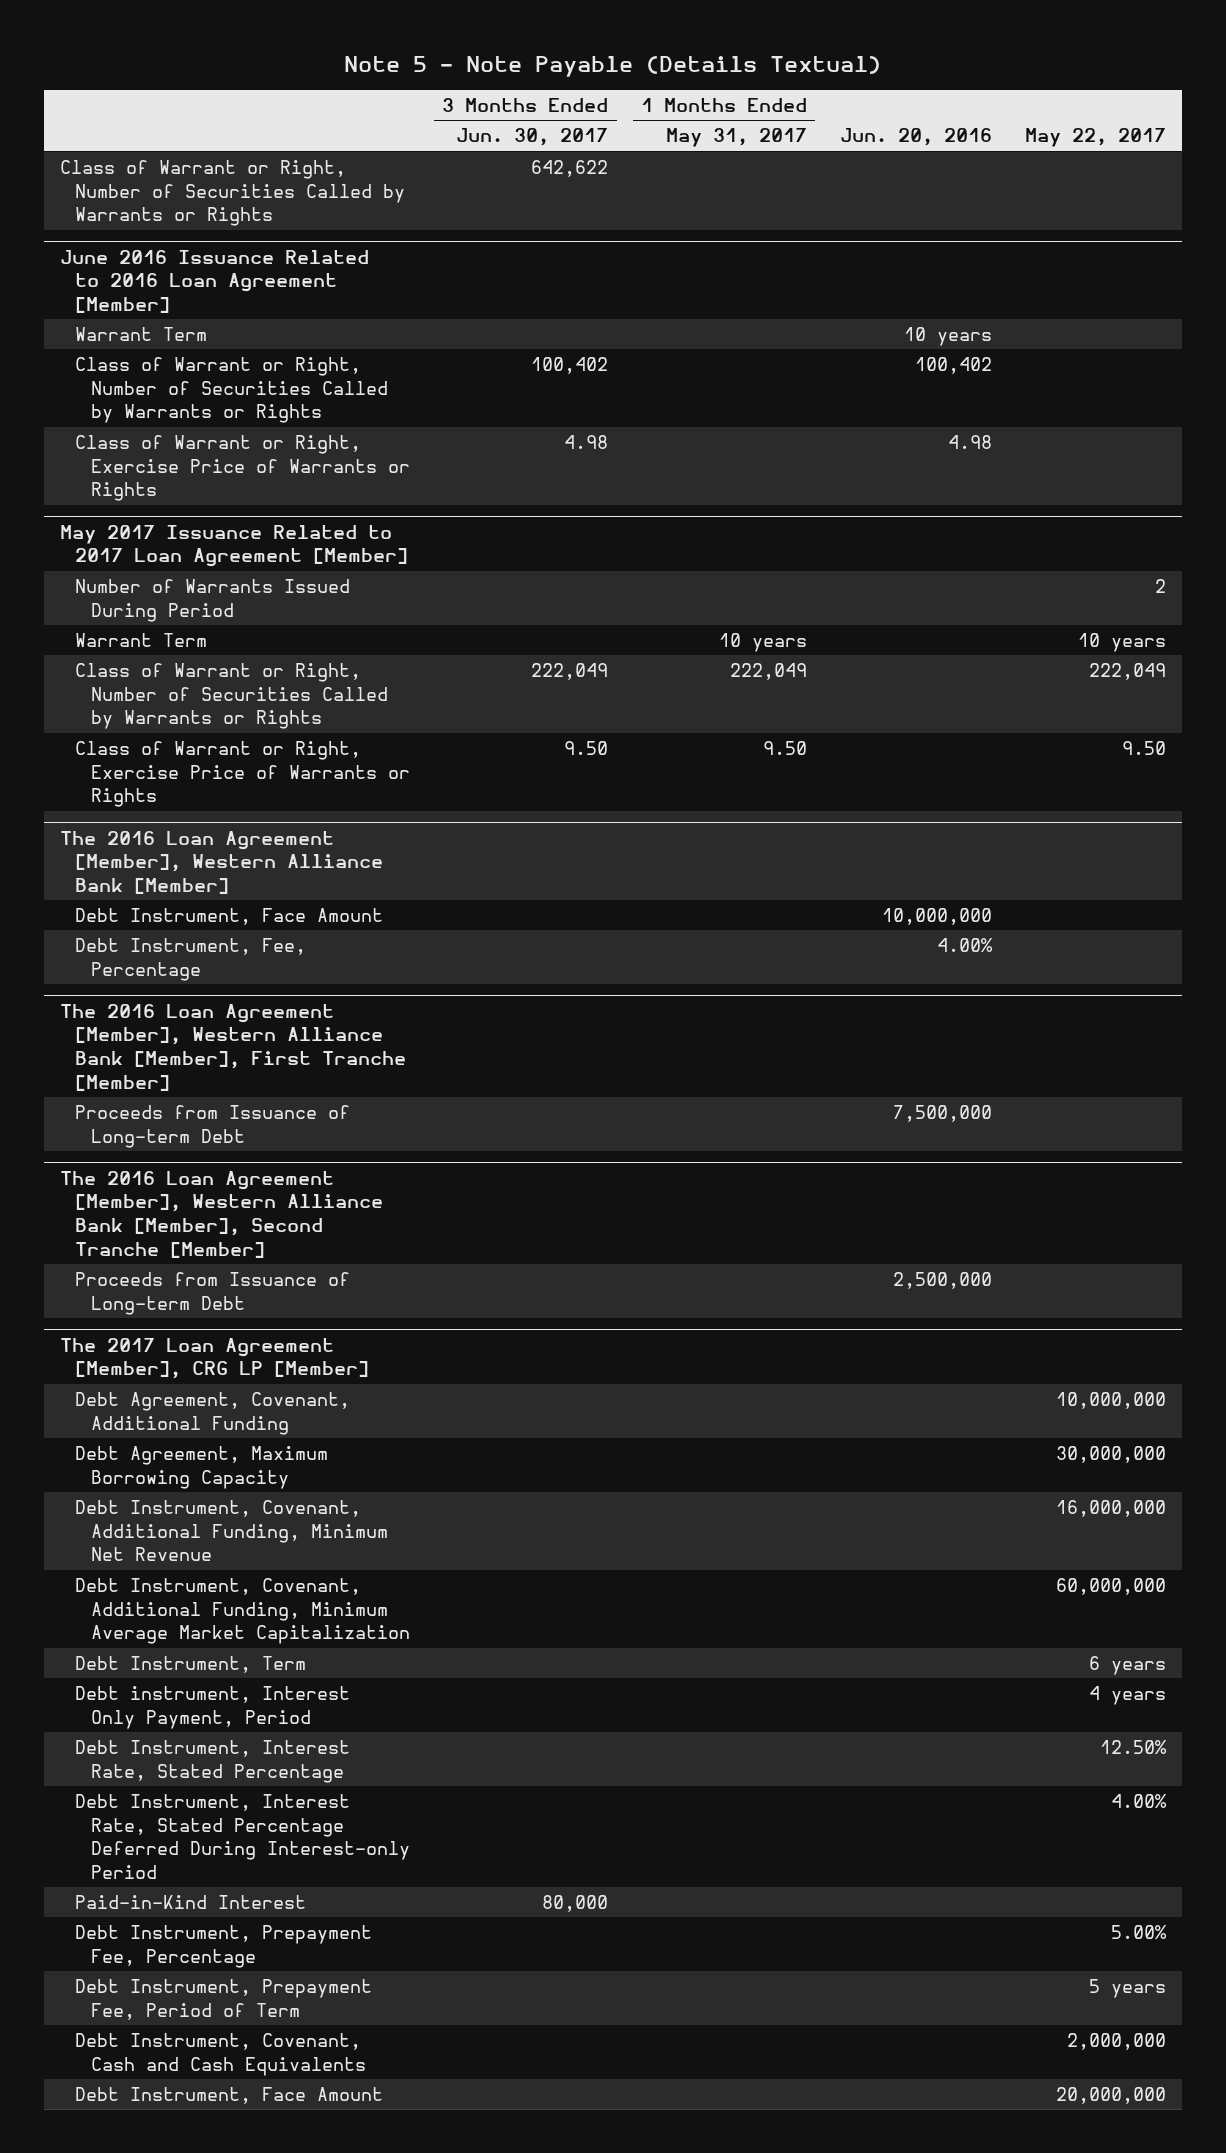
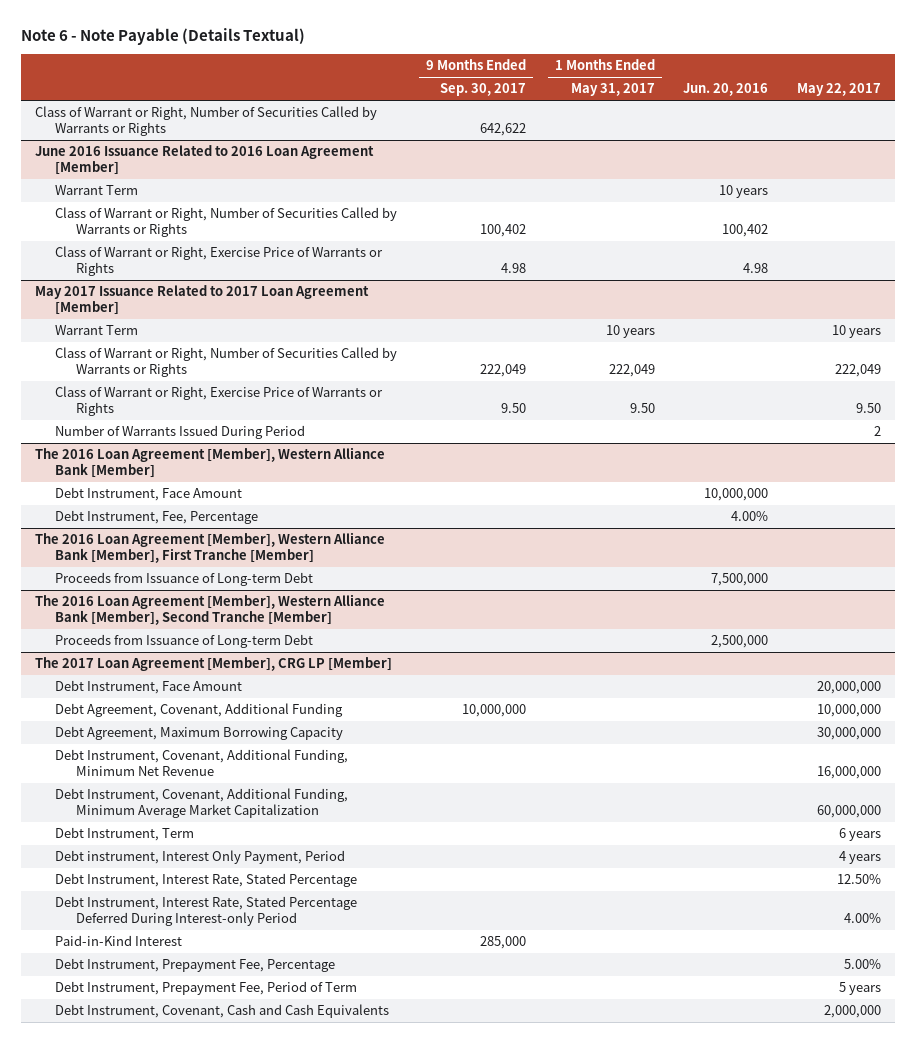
- Note 5 - Note Payable (Details Textual)
+ Note 6 - Note Payable (Details Textual)
- | 3 Months Ended Jun. 30, 2017 | 1 Months Ended May 31, 2017 | Jun. 20, 2016 | May 22, 2017
+ | 9 Months Ended Sep. 30, 2017 | 1 Months Ended May 31, 2017 | Jun. 20, 2016 | May 22, 2017
@ May 2017 Issuance Related to 2017 Loan Agreement [Member]
moved down: Number of Warrants Issued During Period | | | | 2
@ The 2017 Loan Agreement [Member], CRG LP [Member]
moved up: Debt Instrument, Face Amount | | | | 20,000,000

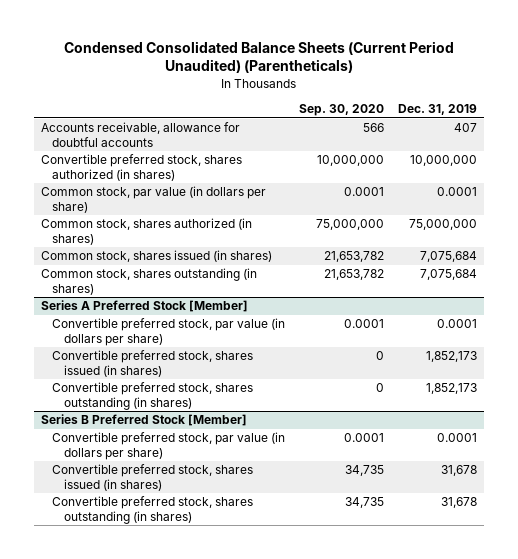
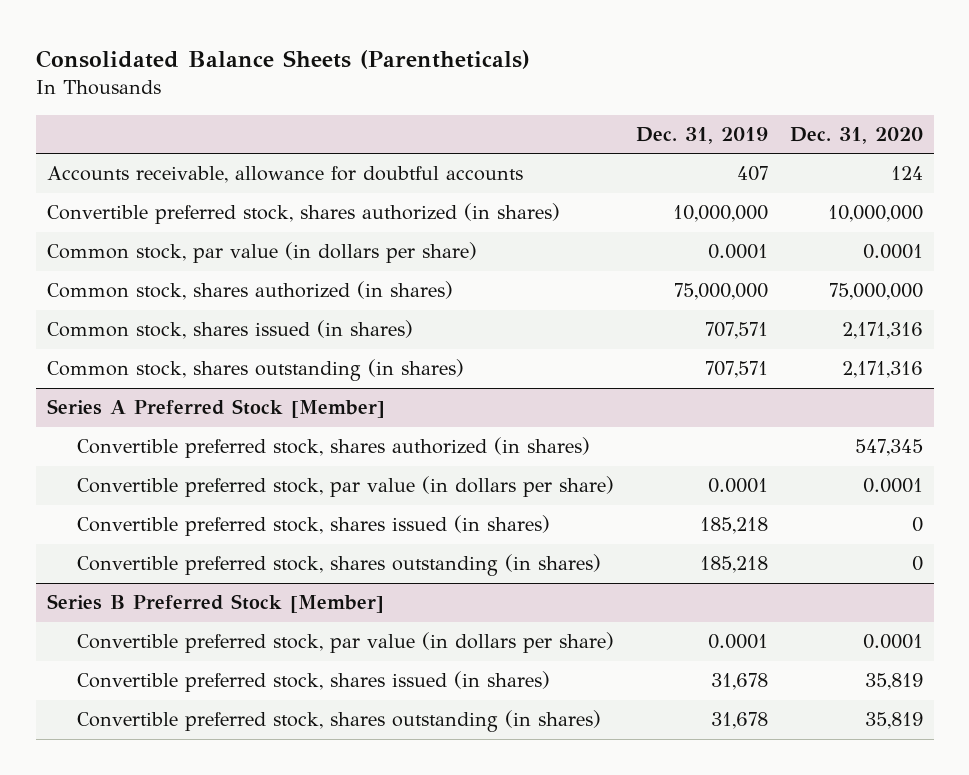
- Condensed Consolidated Balance Sheets (Current Period Unaudited) (Parentheticals)
+ Consolidated Balance Sheets (Parentheticals)
- | Sep. 30, 2020 | Dec. 31, 2019
+ | Dec. 31, 2019 | Dec. 31, 2020
- Common stock, shares issued (in shares) | 21,653,782 | 7,075,684
- Common stock, shares outstanding (in shares) | 21,653,782 | 7,075,684
+ Common stock, shares issued (in shares) | 707,571 | 2,171,316
+ Common stock, shares outstanding (in shares) | 707,571 | 2,171,316
@ Series A Preferred Stock [Member]
+ Convertible preferred stock, shares authorized (in shares) | | 547,345
- Convertible preferred stock, shares issued (in shares) | 0 | 1,852,173
- Convertible preferred stock, shares outstanding (in shares) | 0 | 1,852,173
+ Convertible preferred stock, shares issued (in shares) | 185,218 | 0
+ Convertible preferred stock, shares outstanding (in shares) | 185,218 | 0

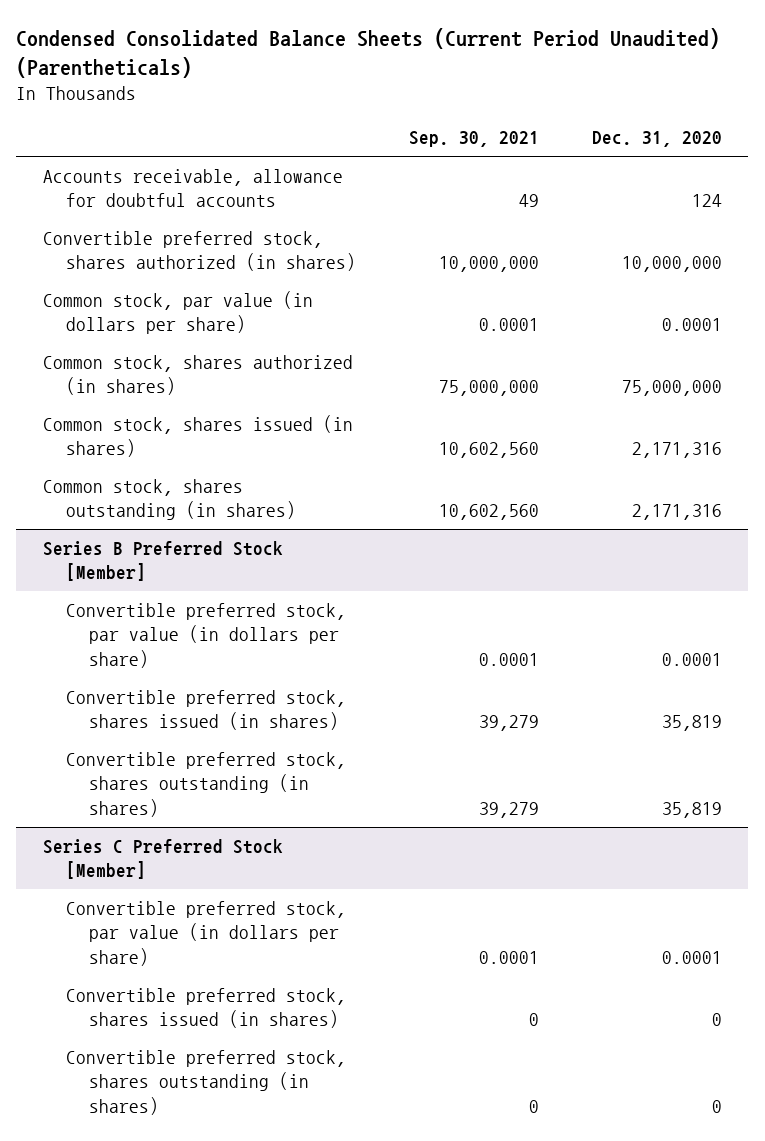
- Consolidated Balance Sheets (Parentheticals)
+ Condensed Consolidated Balance Sheets (Current Period Unaudited) (Parentheticals)
- | Dec. 31, 2019 | Dec. 31, 2020
+ | Sep. 30, 2021 | Dec. 31, 2020
- Series A Preferred Stock [Member]
- Convertible preferred stock, shares authorized (in shares) | | 547,345
- Convertible preferred stock, par value (in dollars per share) | 0.0001 | 0.0001
- Convertible preferred stock, shares issued (in shares) | 185,218 | 0
- Convertible preferred stock, shares outstanding (in shares) | 185,218 | 0
+ Series C Preferred Stock [Member]
+ Convertible preferred stock, par value (in dollars per share) | 0.0001 | 0.0001
+ Convertible preferred stock, shares issued (in shares) | 0 | 0
+ Convertible preferred stock, shares outstanding (in shares) | 0 | 0

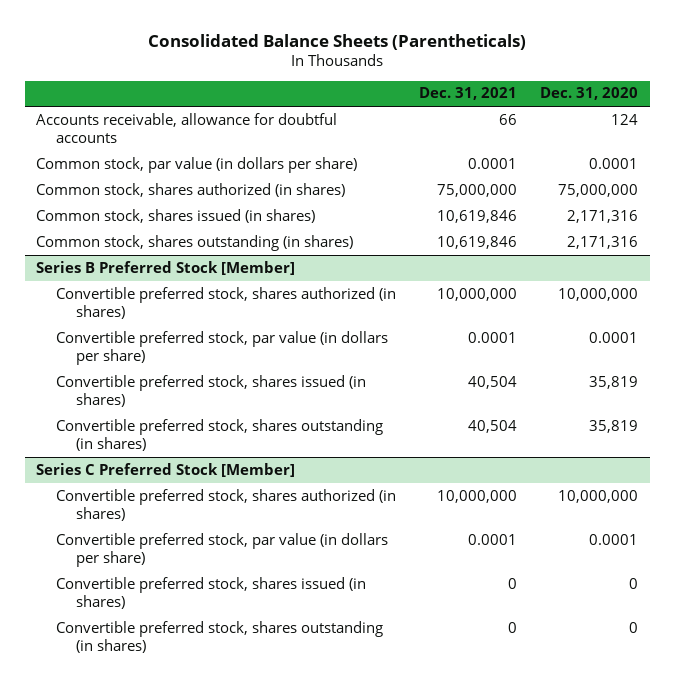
- Condensed Consolidated Balance Sheets (Current Period Unaudited) (Parentheticals)
+ Consolidated Balance Sheets (Parentheticals)
- | Sep. 30, 2021 | Dec. 31, 2020
+ | Dec. 31, 2021 | Dec. 31, 2020
- Convertible preferred stock, shares authorized (in shares) | 10,000,000 | 10,000,000
@ Series B Preferred Stock [Member]
+ Convertible preferred stock, shares authorized (in shares) | 10,000,000 | 10,000,000
@ Series C Preferred Stock [Member]
+ Convertible preferred stock, shares authorized (in shares) | 10,000,000 | 10,000,000

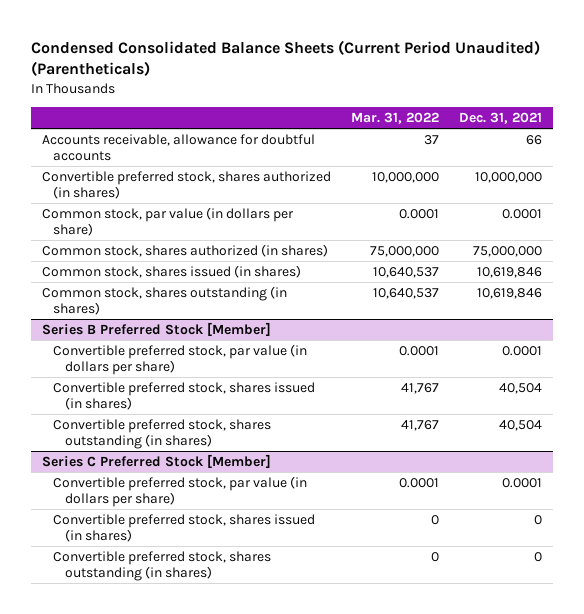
- Consolidated Balance Sheets (Parentheticals)
+ Condensed Consolidated Balance Sheets (Current Period Unaudited) (Parentheticals)
- | Dec. 31, 2021 | Dec. 31, 2020
+ | Mar. 31, 2022 | Dec. 31, 2021
+ Convertible preferred stock, shares authorized (in shares) | 10,000,000 | 10,000,000
@ Series B Preferred Stock [Member]
- Convertible preferred stock, shares authorized (in shares) | 10,000,000 | 10,000,000
@ Series C Preferred Stock [Member]
- Convertible preferred stock, shares authorized (in shares) | 10,000,000 | 10,000,000

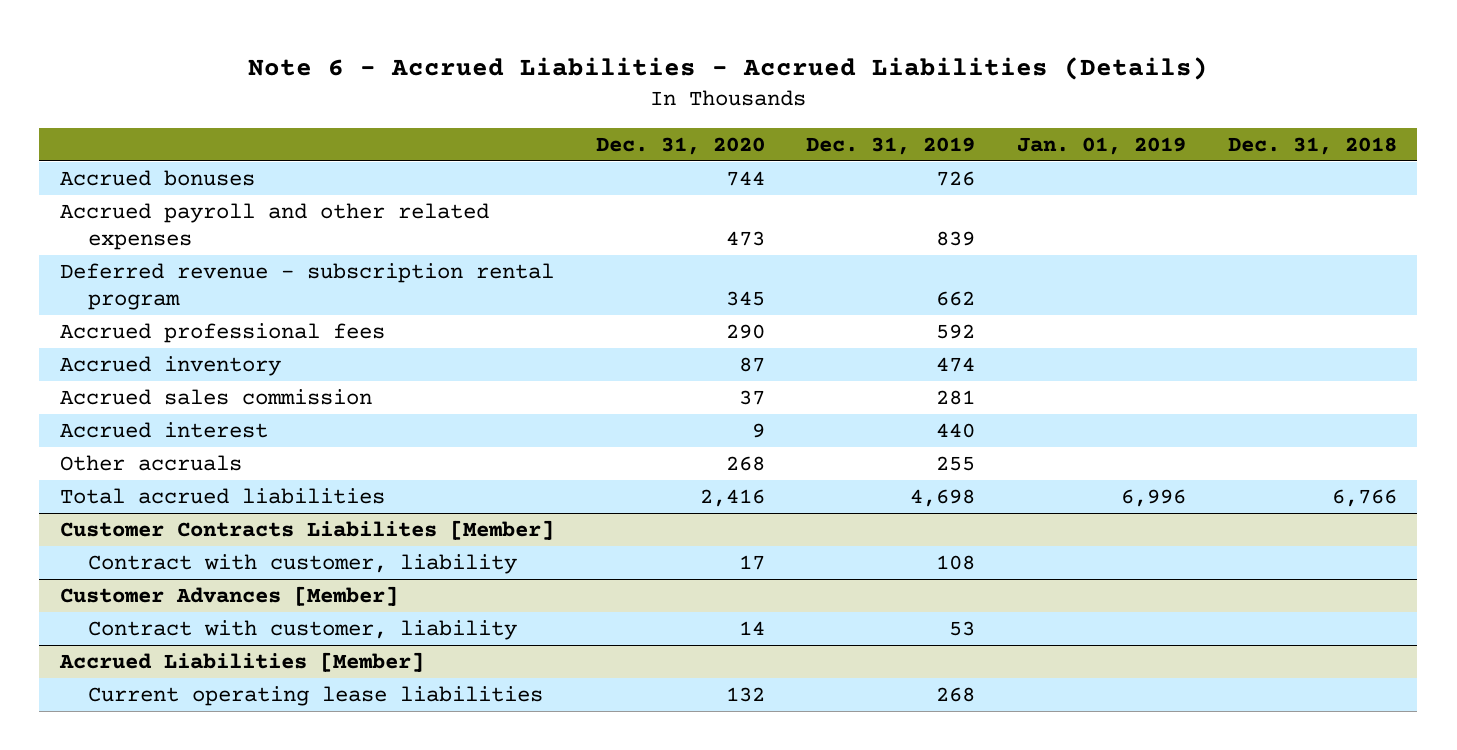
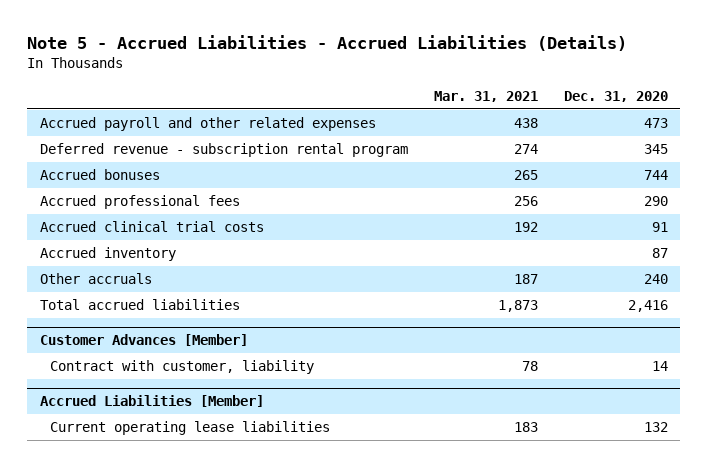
- Note 6 - Accrued Liabilities - Accrued Liabilities (Details)
+ Note 5 - Accrued Liabilities - Accrued Liabilities (Details)
- | Dec. 31, 2020 | Dec. 31, 2019 | Jan. 01, 2019 | Dec. 31, 2018
+ | Mar. 31, 2021 | Dec. 31, 2020
moved down: Accrued bonuses | 265 | 744
+ Accrued clinical trial costs | 192 | 91
- Accrued sales commission | 37 | 281 | |
- Accrued interest | 9 | 440 | |
- Other accruals | 268 | 255 | |
+ Other accruals | 187 | 240
- Customer Contracts Liabilites [Member]
- Contract with customer, liability | 17 | 108 | |

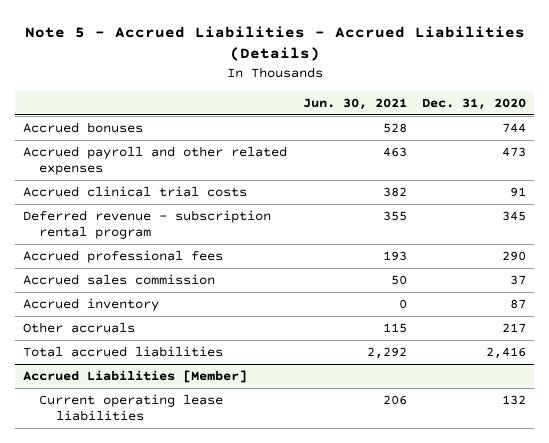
- | Mar. 31, 2021 | Dec. 31, 2020
+ | Jun. 30, 2021 | Dec. 31, 2020
moved up: Accrued bonuses | 528 | 744
moved up: Accrued clinical trial costs | 382 | 91
+ Accrued sales commission | 50 | 37
- Other accruals | 187 | 240
+ Other accruals | 115 | 217
- Customer Advances [Member]
- Contract with customer, liability | 78 | 14

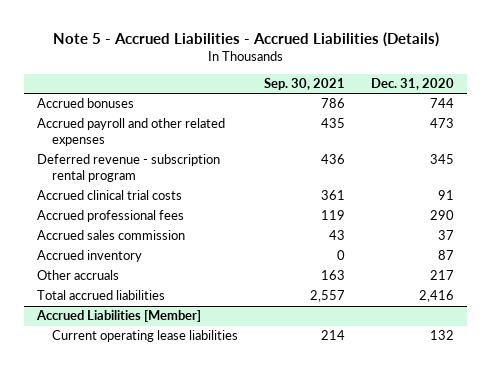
- | Jun. 30, 2021 | Dec. 31, 2020
+ | Sep. 30, 2021 | Dec. 31, 2020
moved down: Accrued clinical trial costs | 361 | 91

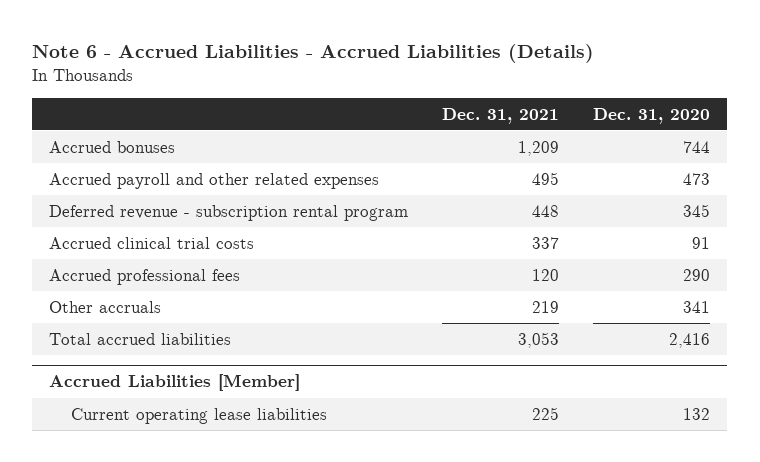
- Note 5 - Accrued Liabilities - Accrued Liabilities (Details)
+ Note 6 - Accrued Liabilities - Accrued Liabilities (Details)
- | Sep. 30, 2021 | Dec. 31, 2020
+ | Dec. 31, 2021 | Dec. 31, 2020
- Accrued sales commission | 43 | 37
- Accrued inventory | 0 | 87
- Other accruals | 163 | 217
+ Other accruals | 219 | 341

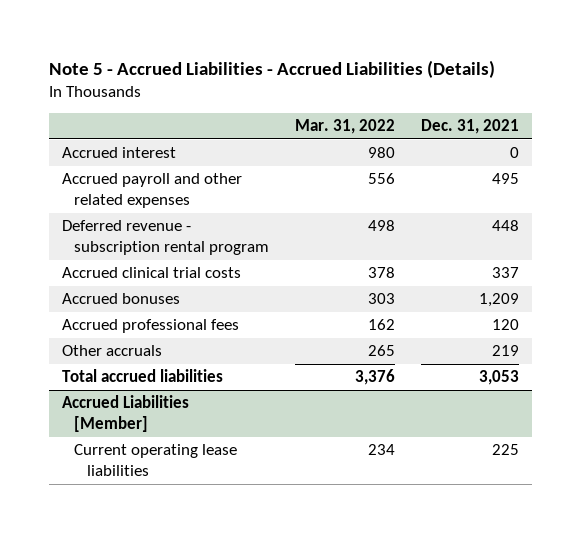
- Note 6 - Accrued Liabilities - Accrued Liabilities (Details)
+ Note 5 - Accrued Liabilities - Accrued Liabilities (Details)
- | Dec. 31, 2021 | Dec. 31, 2020
+ | Mar. 31, 2022 | Dec. 31, 2021
+ Accrued interest | 980 | 0
moved down: Accrued bonuses | 303 | 1,209

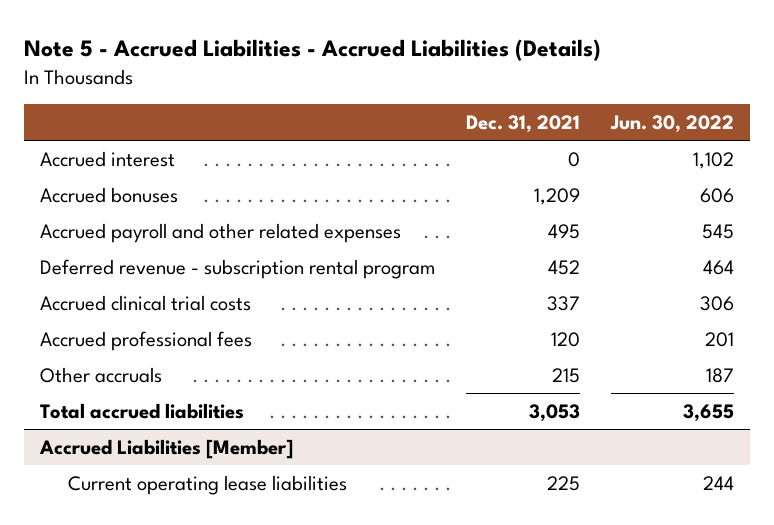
- | Mar. 31, 2022 | Dec. 31, 2021
+ | Dec. 31, 2021 | Jun. 30, 2022
moved up: Accrued bonuses | 1,209 | 606
- Deferred revenue - subscription rental program | 498 | 448
+ Deferred revenue - subscription rental program | 452 | 464
- Other accruals | 265 | 219
+ Other accruals | 215 | 187

